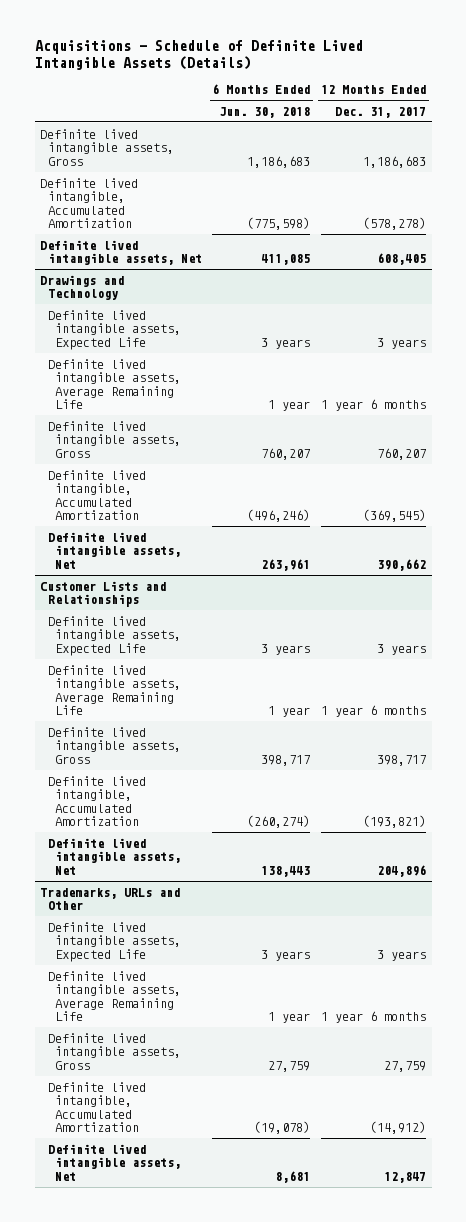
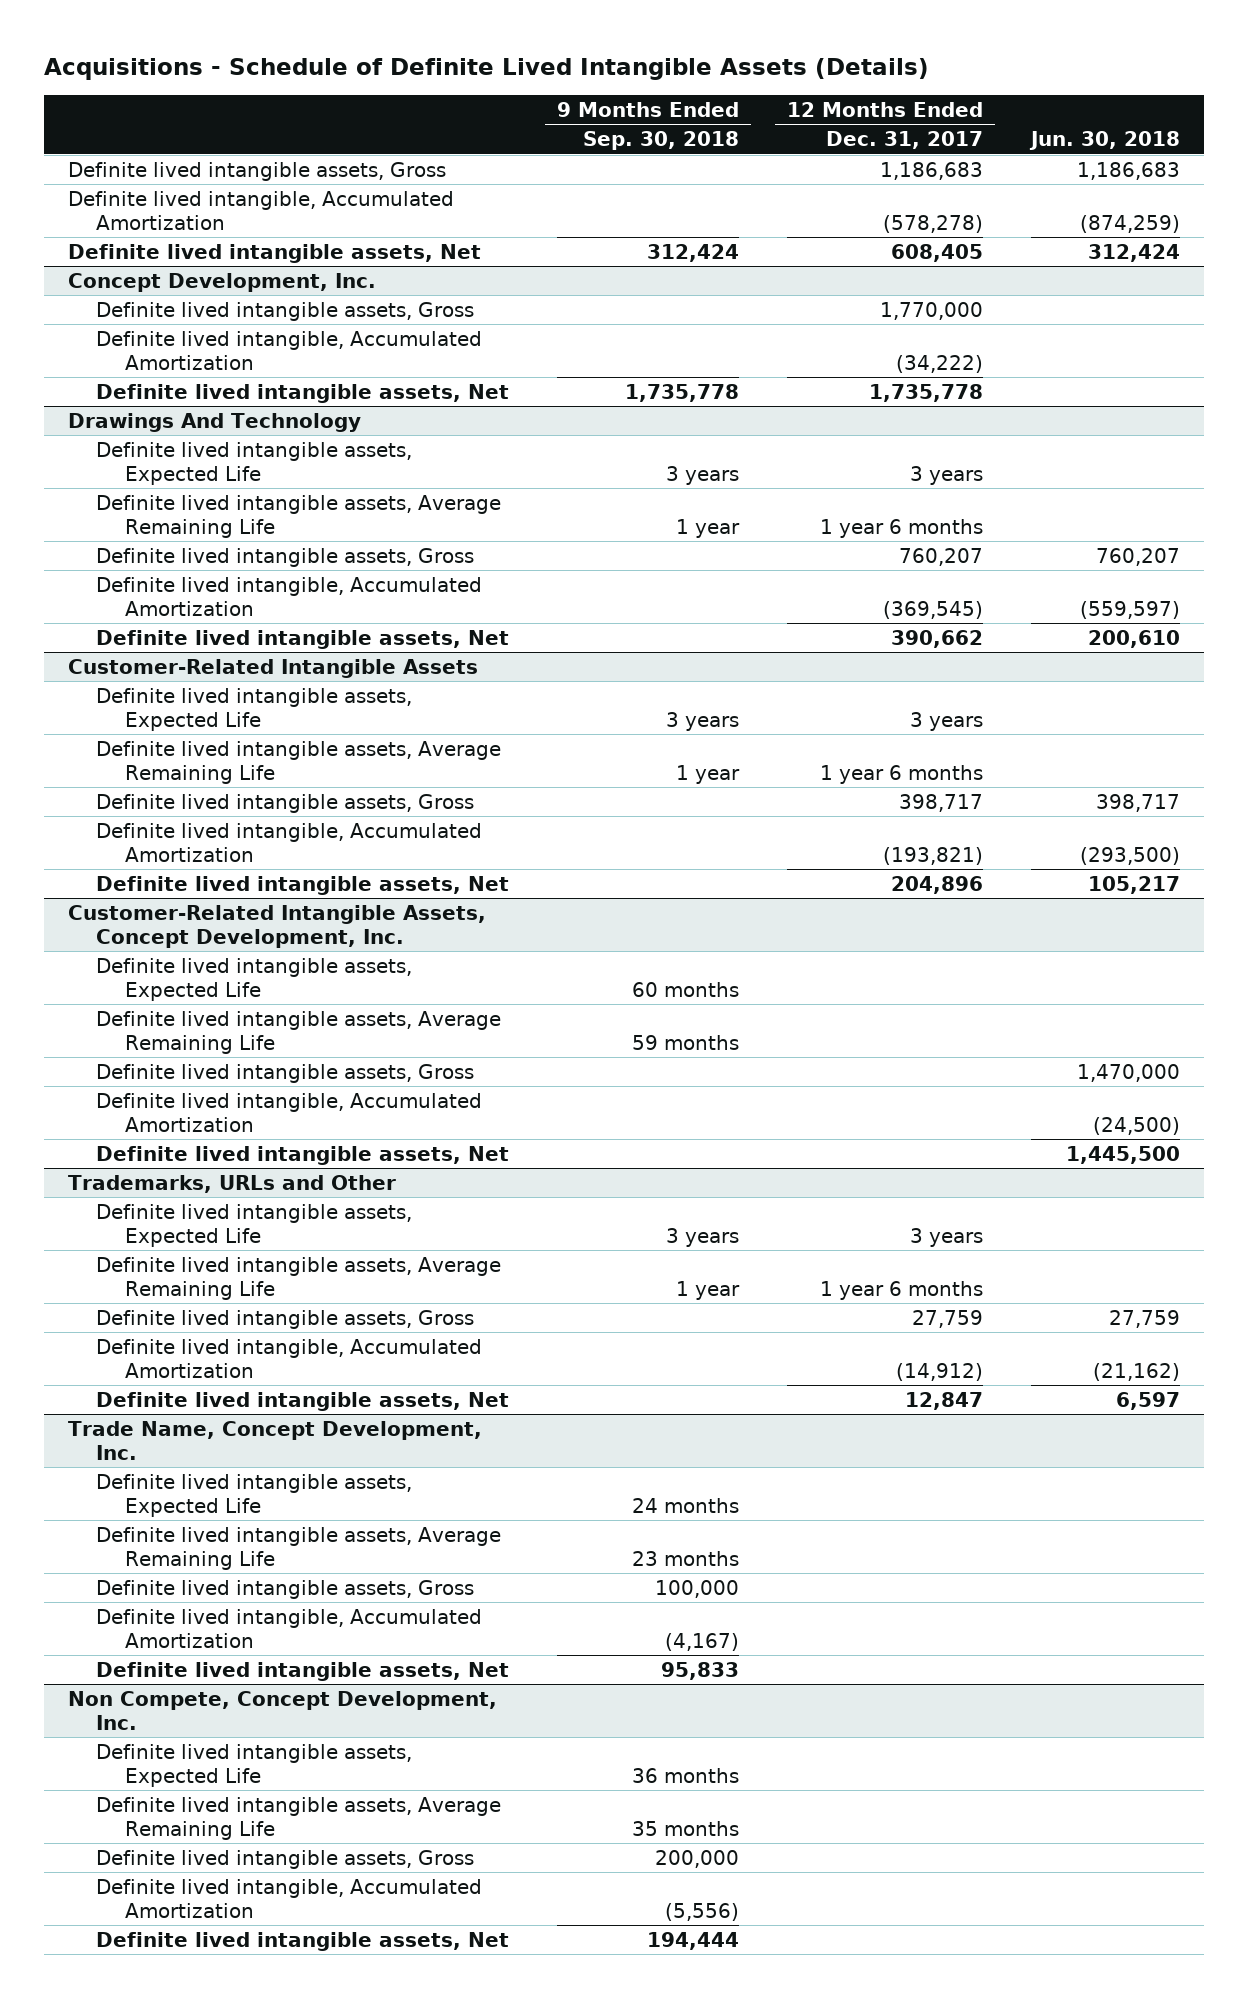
- | 6 Months Ended Jun. 30, 2018 | 12 Months Ended Dec. 31, 2017
+ | 9 Months Ended Sep. 30, 2018 | 12 Months Ended Dec. 31, 2017 | Jun. 30, 2018
- Drawings and Technology
+ Concept Development, Inc.
+ Definite lived intangible assets, Gross | | 1,770,000 |
+ Definite lived intangible, Accumulated Amortization | | (34,222) |
+ Definite lived intangible assets, Net | 1,735,778 | 1,735,778 |
+ Drawings And Technology
- Customer Lists and Relationships
+ Customer-Related Intangible Assets
+ Customer-Related Intangible Assets, Concept Development, Inc.
+ Definite lived intangible assets, Expected Life | 60 months | |
+ Definite lived intangible assets, Average Remaining Life | 59 months | |
+ Definite lived intangible assets, Gross | | | 1,470,000
+ Definite lived intangible, Accumulated Amortization | | | (24,500)
+ Definite lived intangible assets, Net | | | 1,445,500
+ Trade Name, Concept Development, Inc.
+ Definite lived intangible assets, Expected Life | 24 months | |
+ Definite lived intangible assets, Average Remaining Life | 23 months | |
+ Definite lived intangible assets, Gross | 100,000 | |
+ Definite lived intangible, Accumulated Amortization | (4,167) | |
+ Definite lived intangible assets, Net | 95,833 | |
+ Non Compete, Concept Development, Inc.
+ Definite lived intangible assets, Expected Life | 36 months | |
+ Definite lived intangible assets, Average Remaining Life | 35 months | |
+ Definite lived intangible assets, Gross | 200,000 | |
+ Definite lived intangible, Accumulated Amortization | (5,556) | |
+ Definite lived intangible assets, Net | 194,444 | |

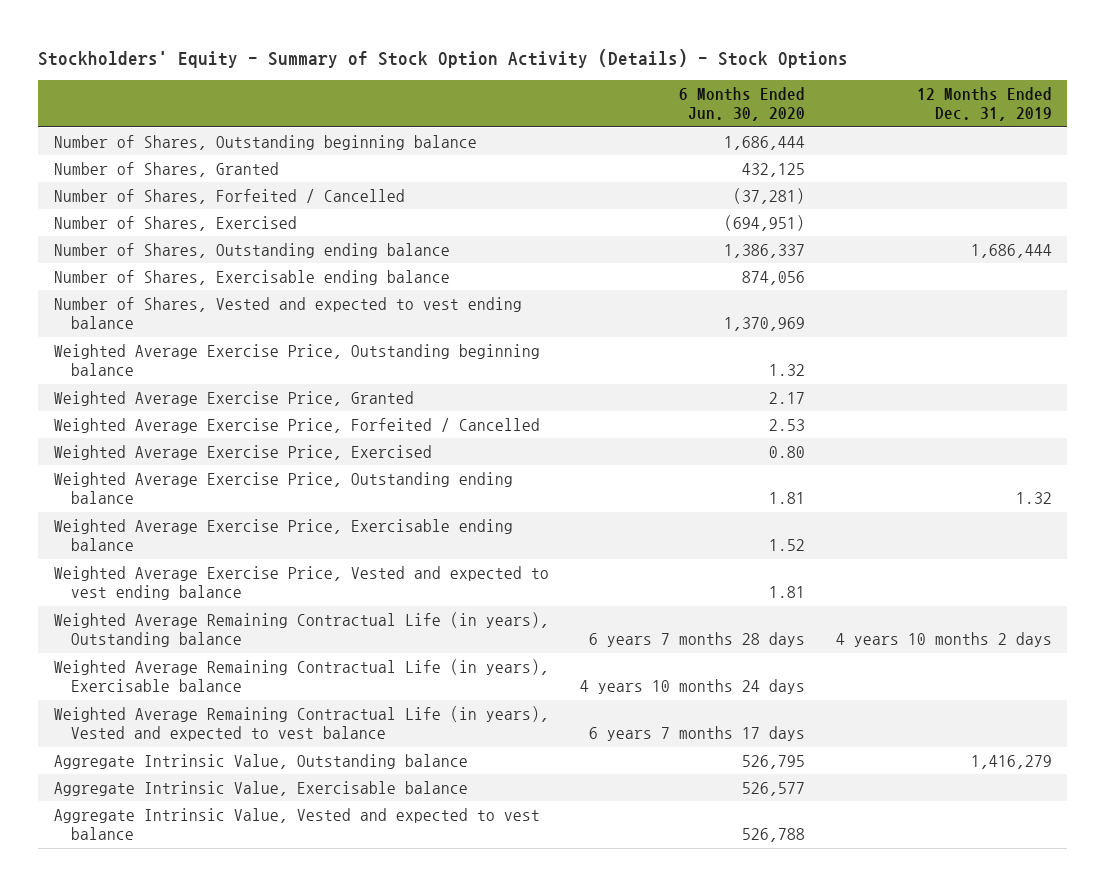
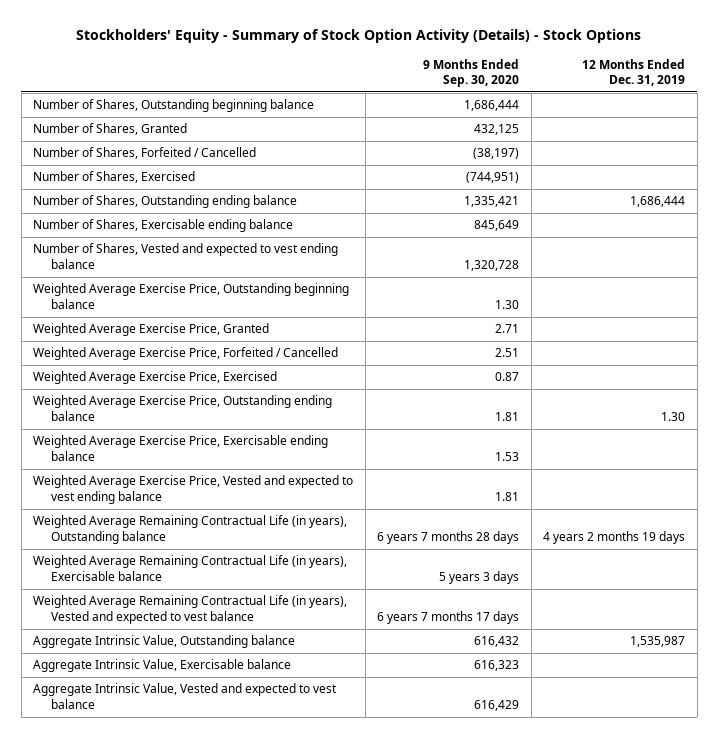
- | 6 Months Ended Jun. 30, 2020 | 12 Months Ended Dec. 31, 2019
+ | 9 Months Ended Sep. 30, 2020 | 12 Months Ended Dec. 31, 2019
- Weighted Average Exercise Price, Outstanding ending balance | 1.81 | 1.32
+ Weighted Average Exercise Price, Outstanding ending balance | 1.81 | 1.30
- Weighted Average Remaining Contractual Life (in years), Outstanding balance | 6 years 7 months 28 days | 4 years 10 months 2 days
+ Weighted Average Remaining Contractual Life (in years), Outstanding balance | 6 years 7 months 28 days | 4 years 2 months 19 days
- Aggregate Intrinsic Value, Outstanding balance | 526,795 | 1,416,279
+ Aggregate Intrinsic Value, Outstanding balance | 616,432 | 1,535,987

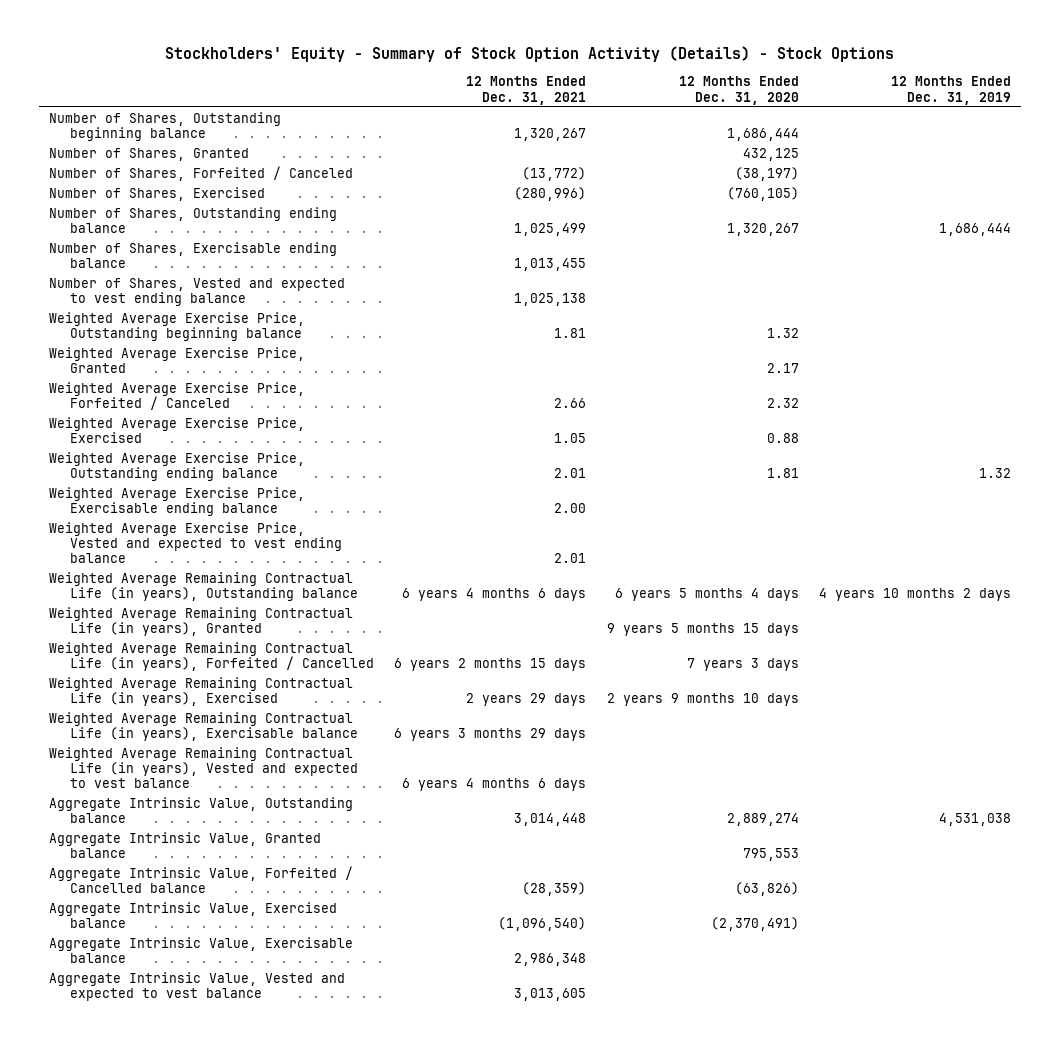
- | 9 Months Ended Sep. 30, 2020 | 12 Months Ended Dec. 31, 2019
+ | 12 Months Ended Dec. 31, 2021 | 12 Months Ended Dec. 31, 2020 | 12 Months Ended Dec. 31, 2019
- Number of Shares, Forfeited / Cancelled | (38,197) |
+ Number of Shares, Forfeited / Canceled | (13,772) | (38,197) |
- Weighted Average Exercise Price, Forfeited / Cancelled | 2.51 |
+ Weighted Average Exercise Price, Forfeited / Canceled | 2.66 | 2.32 |
- Weighted Average Exercise Price, Outstanding ending balance | 1.81 | 1.30
+ Weighted Average Exercise Price, Outstanding ending balance | 2.01 | 1.81 | 1.32
- Weighted Average Remaining Contractual Life (in years), Outstanding balance | 6 years 7 months 28 days | 4 years 2 months 19 days
+ Weighted Average Remaining Contractual Life (in years), Outstanding balance | 6 years 4 months 6 days | 6 years 5 months 4 days | 4 years 10 months 2 days
+ Weighted Average Remaining Contractual Life (in years), Granted | | 9 years 5 months 15 days |
+ Weighted Average Remaining Contractual Life (in years), Forfeited / Cancelled | 6 years 2 months 15 days | 7 years 3 days |
+ Weighted Average Remaining Contractual Life (in years), Exercised | 2 years 29 days | 2 years 9 months 10 days |
- Aggregate Intrinsic Value, Outstanding balance | 616,432 | 1,535,987
+ Aggregate Intrinsic Value, Outstanding balance | 3,014,448 | 2,889,274 | 4,531,038
+ Aggregate Intrinsic Value, Granted balance | | 795,553 |
+ Aggregate Intrinsic Value, Forfeited / Cancelled balance | (28,359) | (63,826) |
+ Aggregate Intrinsic Value, Exercised balance | (1,096,540) | (2,370,491) |

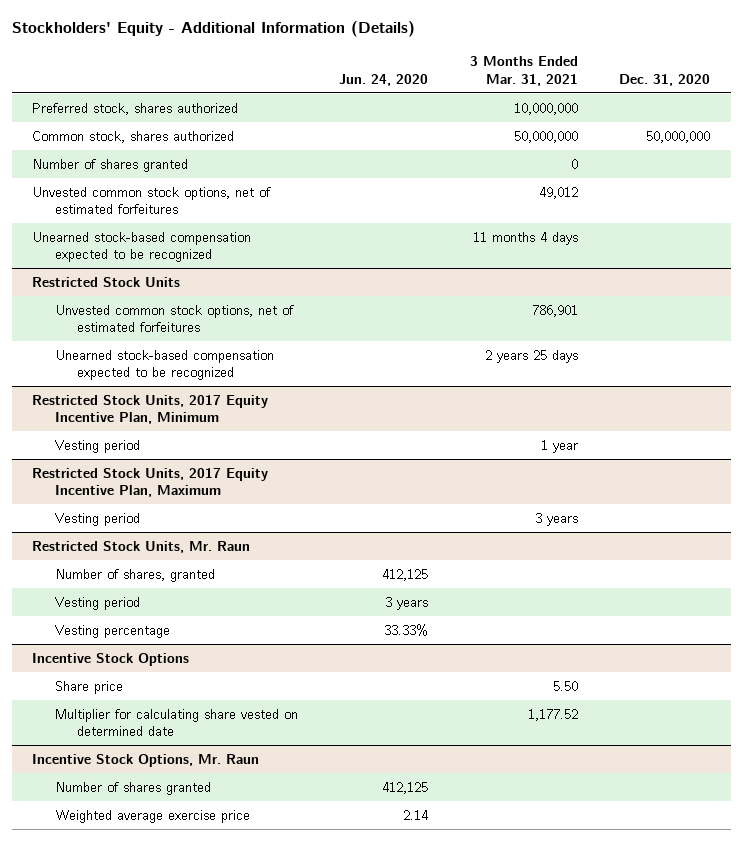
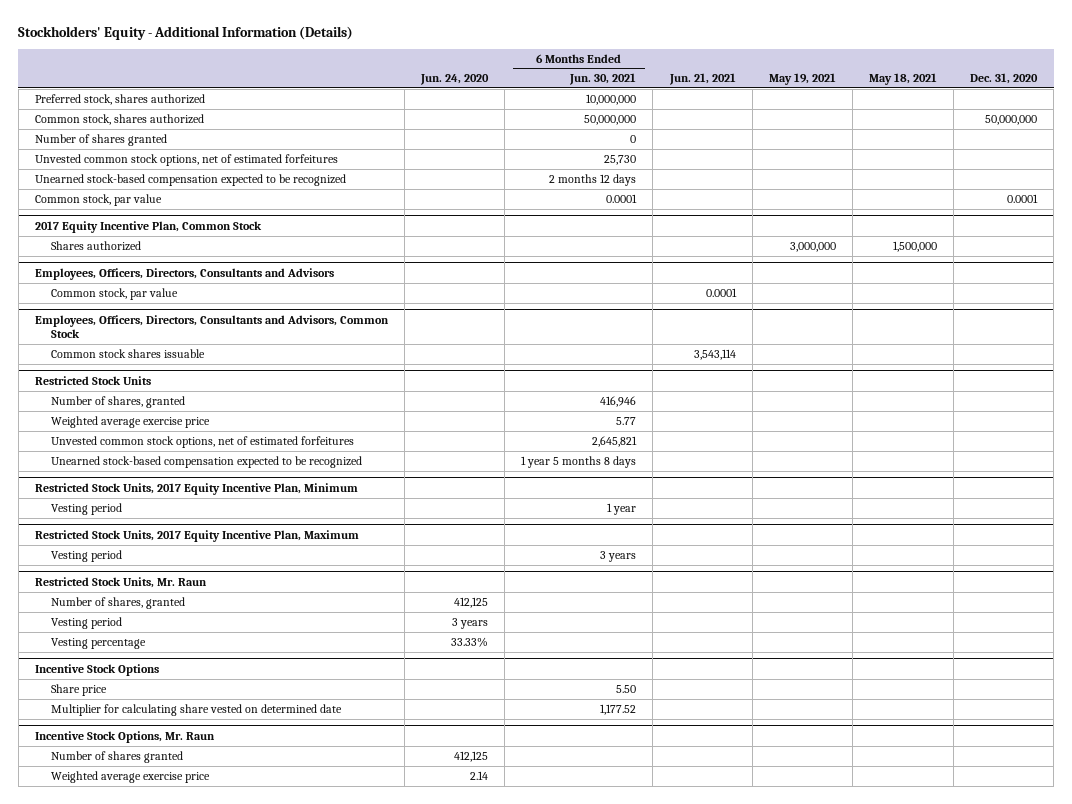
- | Jun. 24, 2020 | 3 Months Ended Mar. 31, 2021 | Dec. 31, 2020
+ | Jun. 24, 2020 | 6 Months Ended Jun. 30, 2021 | Jun. 21, 2021 | May 19, 2021 | May 18, 2021 | Dec. 31, 2020
+ Common stock, par value | | 0.0001 | | | | 0.0001
+ 2017 Equity Incentive Plan, Common Stock
+ Shares authorized | | | | 3,000,000 | 1,500,000 |
+ Employees, Officers, Directors, Consultants and Advisors
+ Common stock, par value | | | 0.0001 | | |
+ Employees, Officers, Directors, Consultants and Advisors, Common Stock
+ Common stock shares issuable | | | 3,543,114 | | |
@ Restricted Stock Units
+ Number of shares, granted | | 416,946 | | | |
+ Weighted average exercise price | | 5.77 | | | |

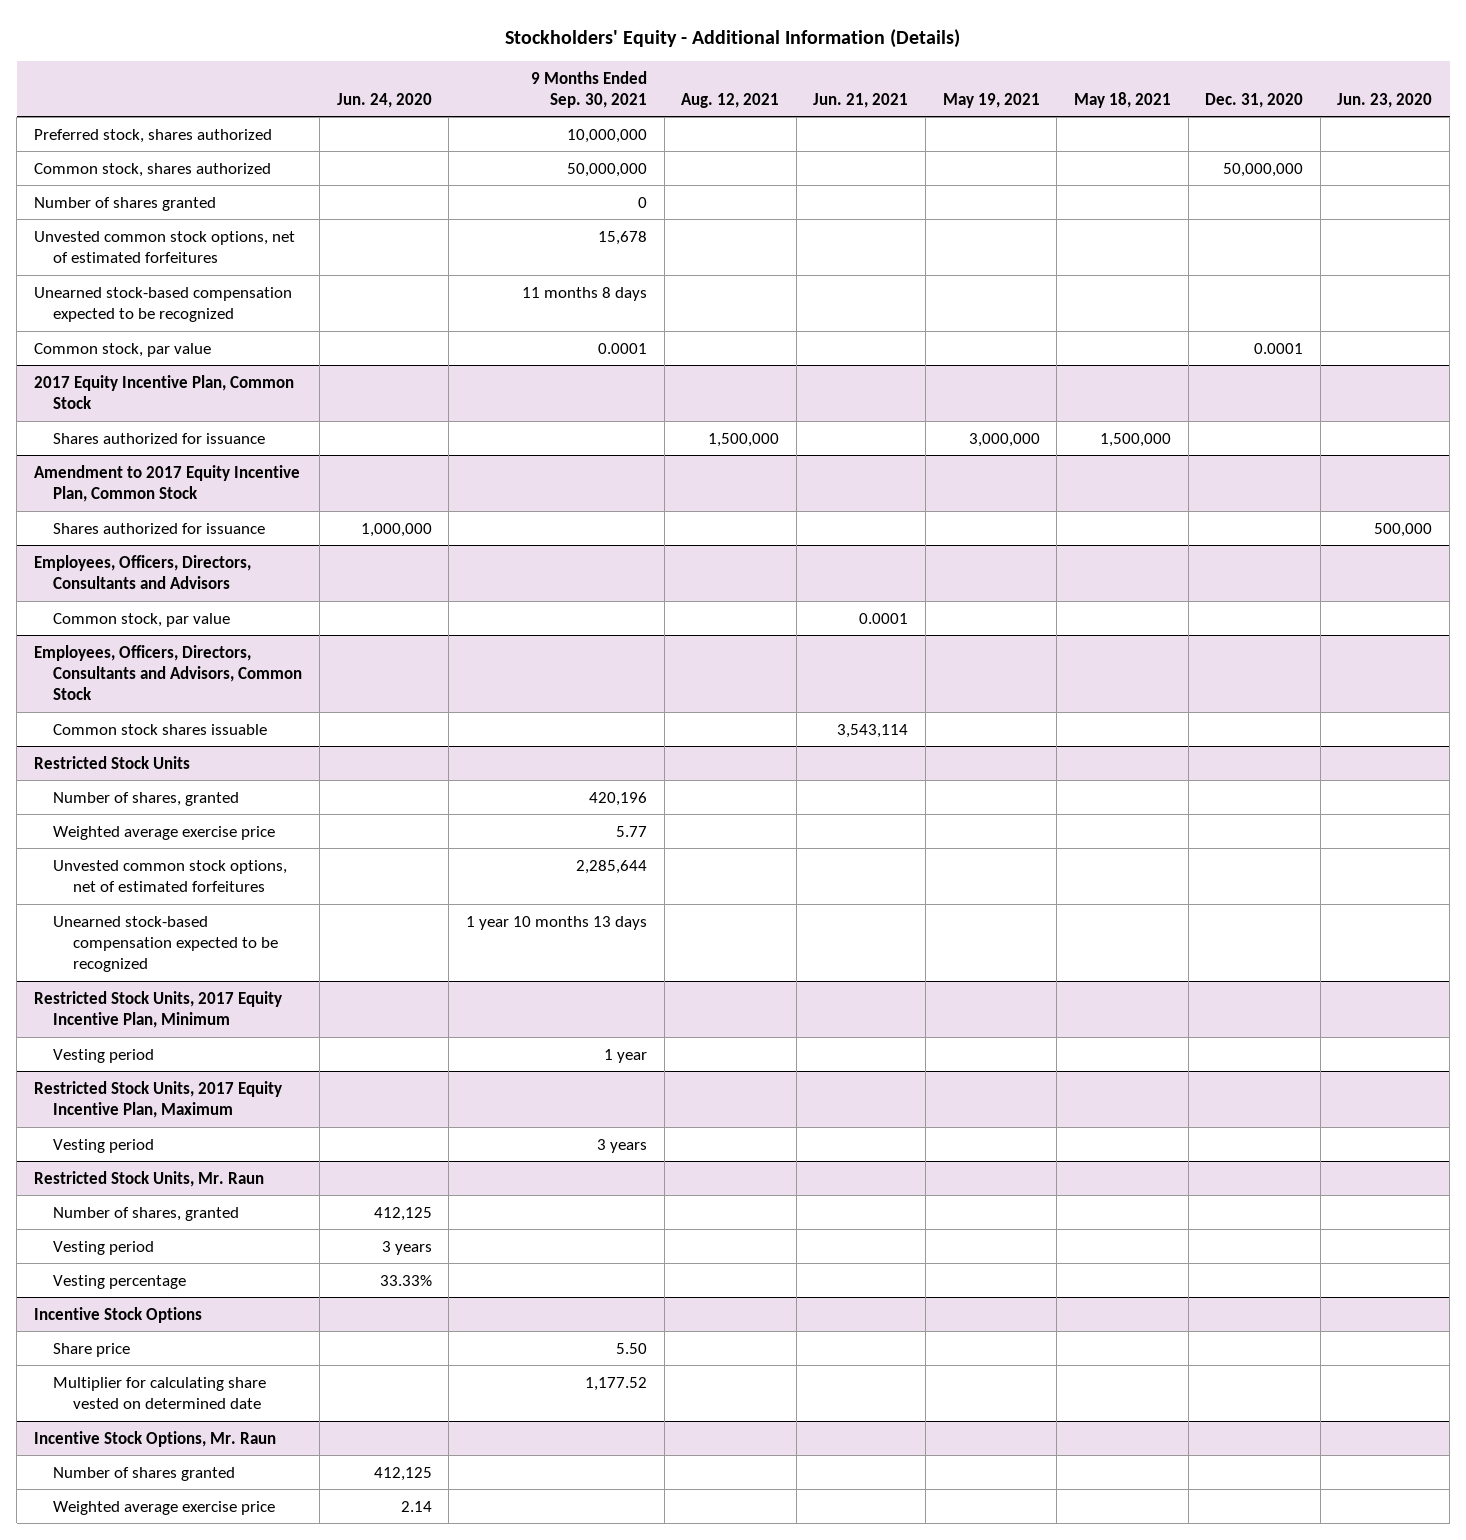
- | Jun. 24, 2020 | 6 Months Ended Jun. 30, 2021 | Jun. 21, 2021 | May 19, 2021 | May 18, 2021 | Dec. 31, 2020
+ | Jun. 24, 2020 | 9 Months Ended Sep. 30, 2021 | Aug. 12, 2021 | Jun. 21, 2021 | May 19, 2021 | May 18, 2021 | Dec. 31, 2020 | Jun. 23, 2020
@ 2017 Equity Incentive Plan, Common Stock
- Shares authorized | | | | 3,000,000 | 1,500,000 |
+ Shares authorized for issuance | | | 1,500,000 | | 3,000,000 | 1,500,000 | |
+ Amendment to 2017 Equity Incentive Plan, Common Stock
+ Shares authorized for issuance | 1,000,000 | | | | | | | 500,000

